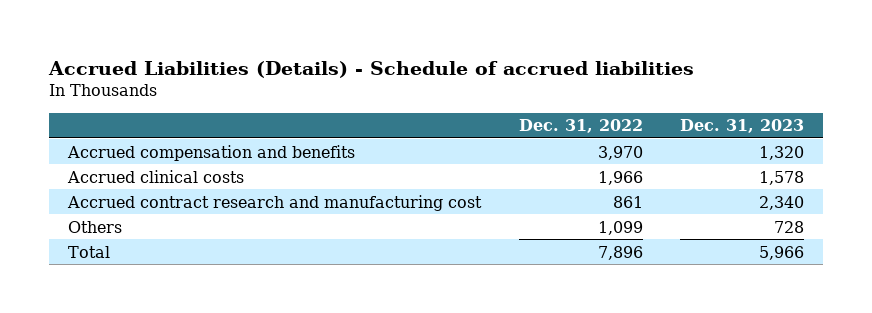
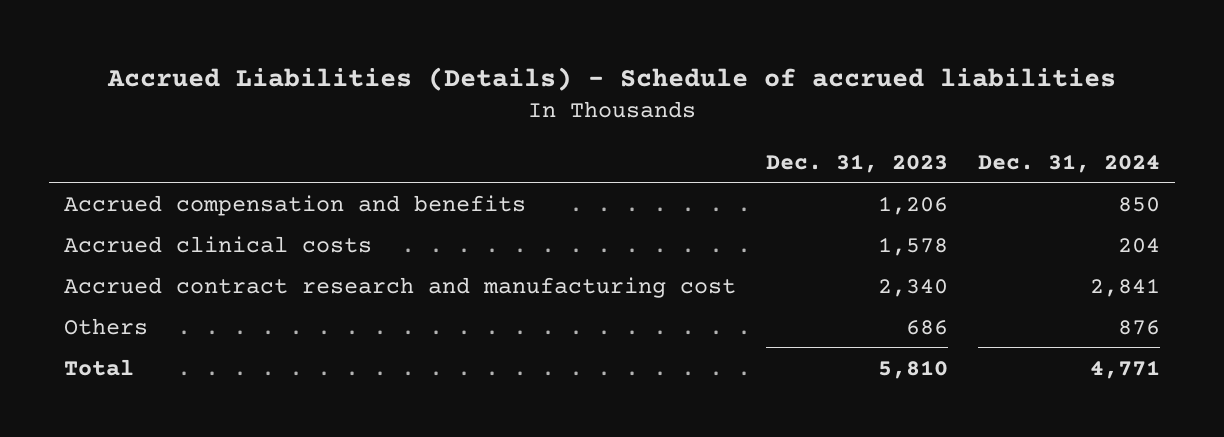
- | Dec. 31, 2022 | Dec. 31, 2023
+ | Dec. 31, 2023 | Dec. 31, 2024
- Accrued compensation and benefits | 3,970 | 1,320
+ Accrued compensation and benefits | 1,206 | 850
- Others | 1,099 | 728
- Total | 7,896 | 5,966
+ Others | 686 | 876
+ Total | 5,810 | 4,771

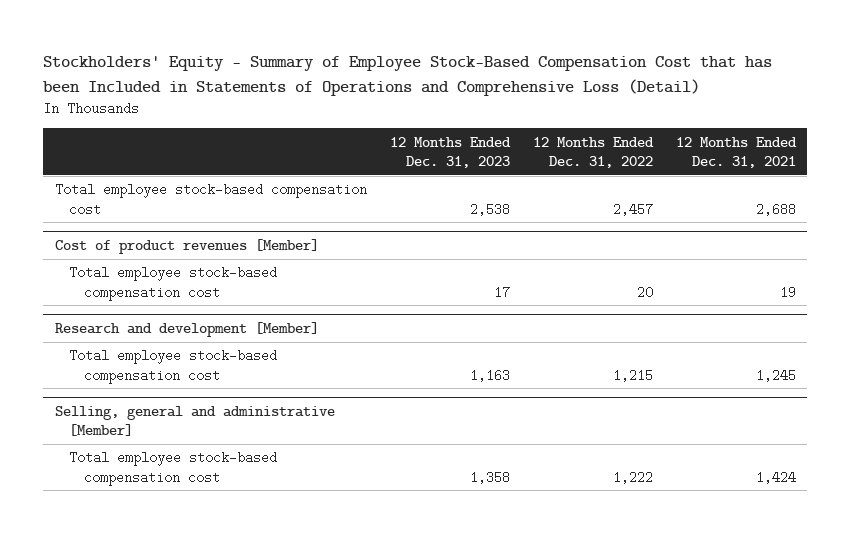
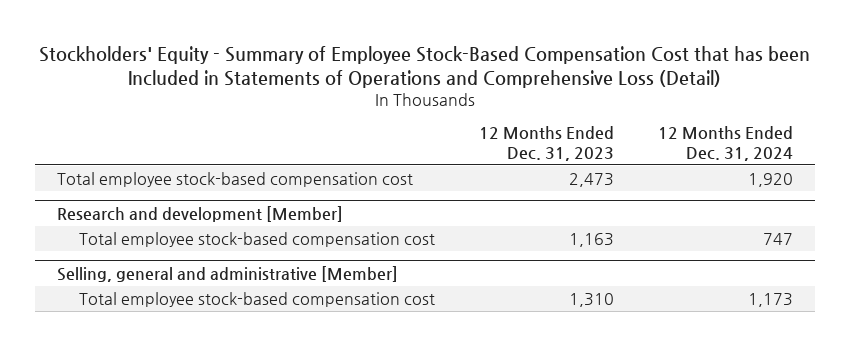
- | 12 Months Ended Dec. 31, 2023 | 12 Months Ended Dec. 31, 2022 | 12 Months Ended Dec. 31, 2021
+ | 12 Months Ended Dec. 31, 2023 | 12 Months Ended Dec. 31, 2024
- Total employee stock-based compensation cost | 2,538 | 2,457 | 2,688
- Cost of product revenues [Member]
- Total employee stock-based compensation cost | 17 | 20 | 19
+ Total employee stock-based compensation cost | 2,473 | 1,920
@ Selling, general and administrative [Member]
- Total employee stock-based compensation cost | 1,358 | 1,222 | 1,424
+ Total employee stock-based compensation cost | 1,310 | 1,173

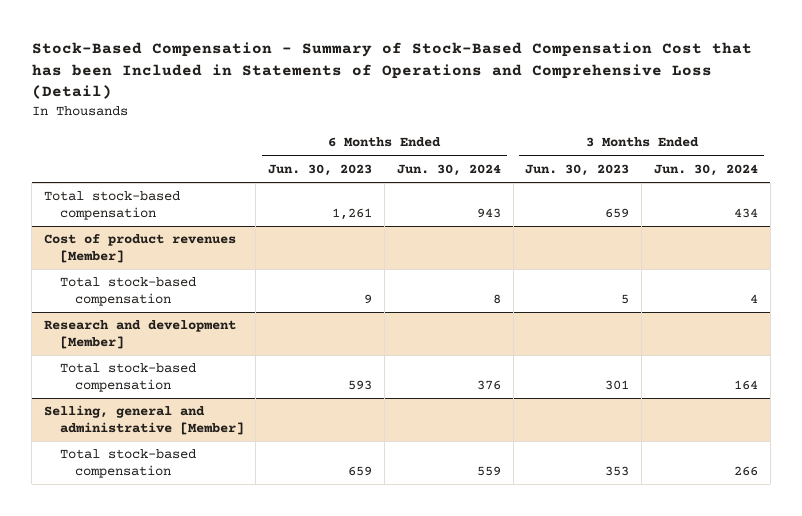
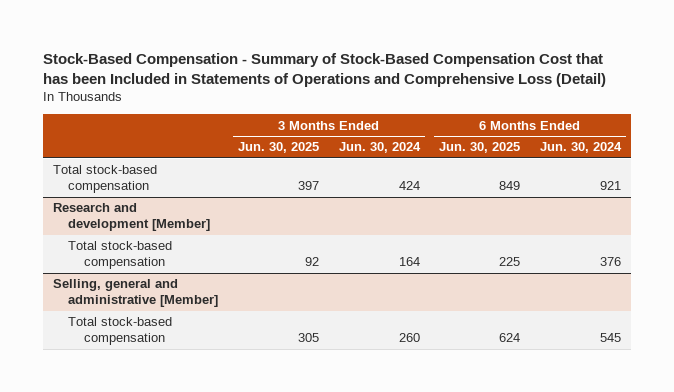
- | 6 Months Ended Jun. 30, 2023 | 6 Months Ended Jun. 30, 2024 | 3 Months Ended Jun. 30, 2023 | 3 Months Ended Jun. 30, 2024
+ | 3 Months Ended Jun. 30, 2025 | 3 Months Ended Jun. 30, 2024 | 6 Months Ended Jun. 30, 2025 | 6 Months Ended Jun. 30, 2024
- Total stock-based compensation | 1,261 | 943 | 659 | 434
- Cost of product revenues [Member]
- Total stock-based compensation | 9 | 8 | 5 | 4
+ Total stock-based compensation | 397 | 424 | 849 | 921
@ Selling, general and administrative [Member]
- Total stock-based compensation | 659 | 559 | 353 | 266
+ Total stock-based compensation | 305 | 260 | 624 | 545

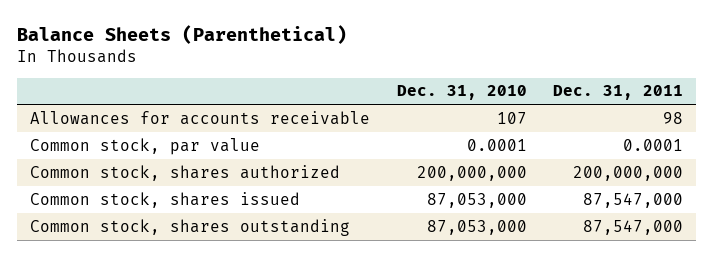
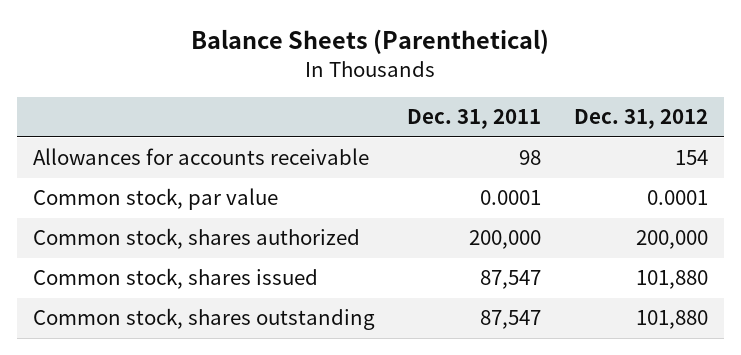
- | Dec. 31, 2010 | Dec. 31, 2011
+ | Dec. 31, 2011 | Dec. 31, 2012
- Common stock, shares authorized | 200,000,000 | 200,000,000
- Common stock, shares issued | 87,053,000 | 87,547,000
- Common stock, shares outstanding | 87,053,000 | 87,547,000
+ Common stock, shares authorized | 200,000 | 200,000
+ Common stock, shares issued | 87,547 | 101,880
+ Common stock, shares outstanding | 87,547 | 101,880

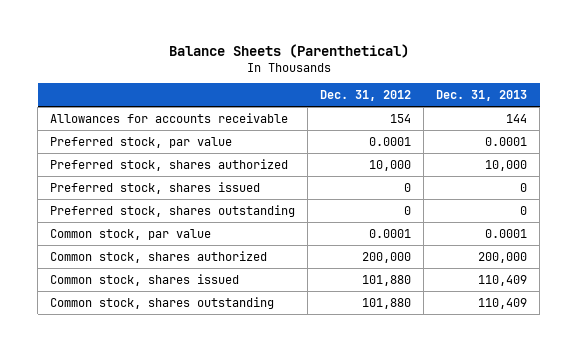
- | Dec. 31, 2011 | Dec. 31, 2012
+ | Dec. 31, 2012 | Dec. 31, 2013
+ Preferred stock, par value | 0.0001 | 0.0001
+ Preferred stock, shares authorized | 10,000 | 10,000
+ Preferred stock, shares issued | 0 | 0
+ Preferred stock, shares outstanding | 0 | 0

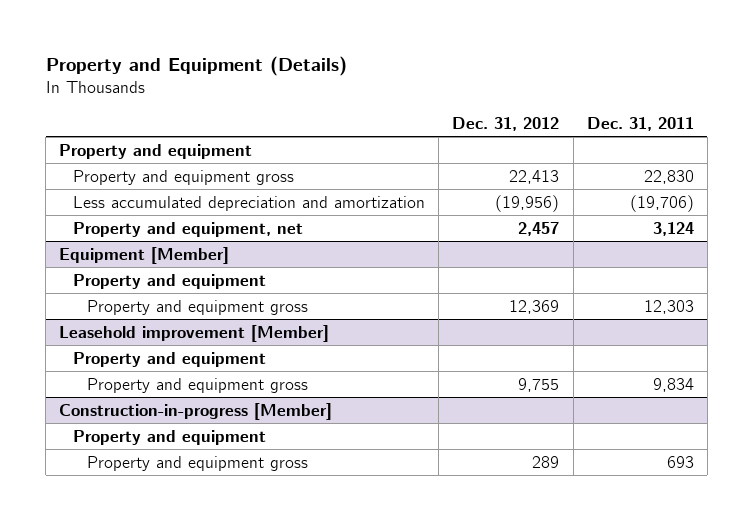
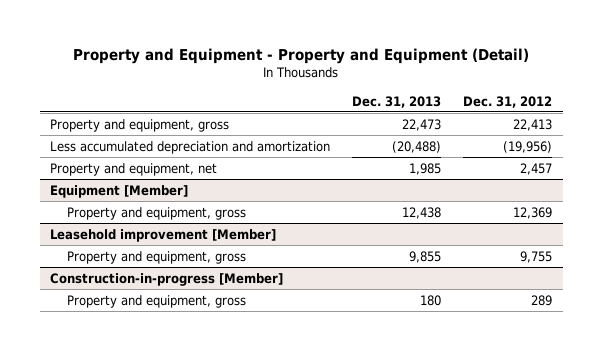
- Property and Equipment (Details)
+ Property and Equipment - Property and Equipment (Detail)
- | Dec. 31, 2012 | Dec. 31, 2011
+ | Dec. 31, 2013 | Dec. 31, 2012
- Property and equipment
- Property and equipment gross | 22,413 | 22,830
+ Property and equipment, gross | 22,473 | 22,413
@ Equipment [Member]
- Property and equipment
- Property and equipment gross | 12,369 | 12,303
+ Property and equipment, gross | 12,438 | 12,369
@ Leasehold improvement [Member]
- Property and equipment
- Property and equipment gross | 9,755 | 9,834
+ Property and equipment, gross | 9,855 | 9,755
@ Construction-in-progress [Member]
- Property and equipment
- Property and equipment gross | 289 | 693
+ Property and equipment, gross | 180 | 289

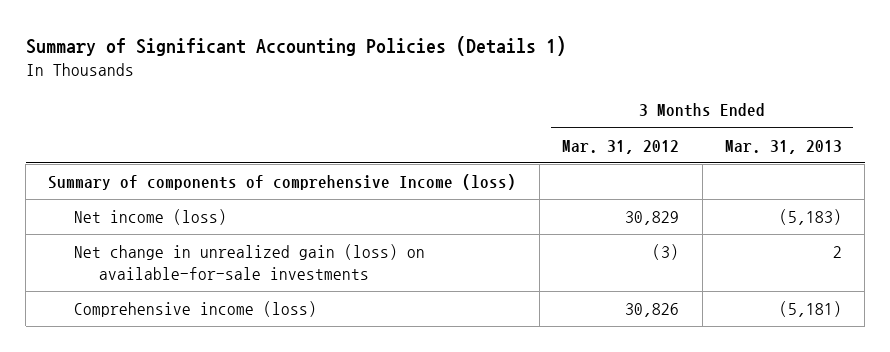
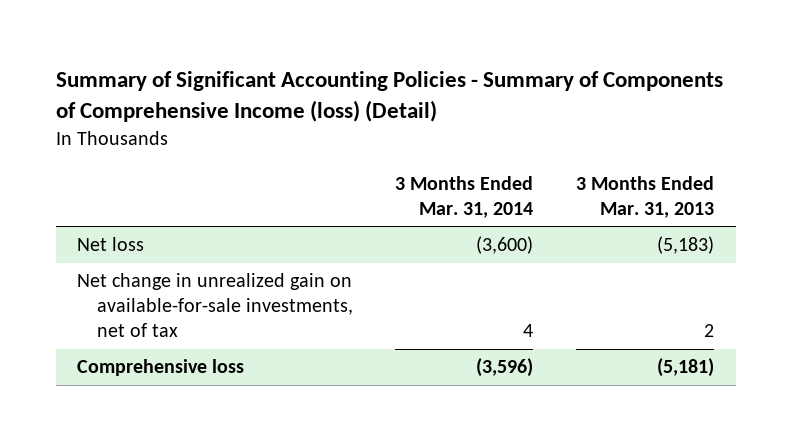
- Summary of Significant Accounting Policies (Details 1)
+ Summary of Significant Accounting Policies - Summary of Components of Comprehensive Income (loss) (Detail)
- | 3 Months Ended Mar. 31, 2012 | 3 Months Ended Mar. 31, 2013
+ | 3 Months Ended Mar. 31, 2014 | 3 Months Ended Mar. 31, 2013
- Summary of components of comprehensive Income (loss)
- Net income (loss) | 30,829 | (5,183)
- Net change in unrealized gain (loss) on available-for-sale investments | (3) | 2
- Comprehensive income (loss) | 30,826 | (5,181)
+ Net loss | (3,600) | (5,183)
+ Net change in unrealized gain on available-for-sale investments, net of tax | 4 | 2
+ Comprehensive loss | (3,596) | (5,181)

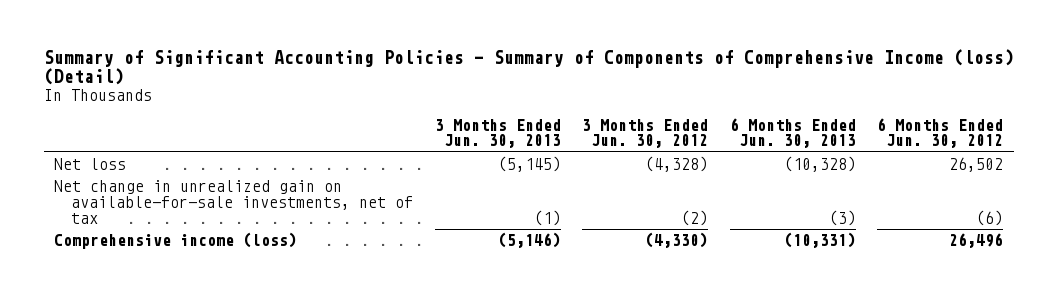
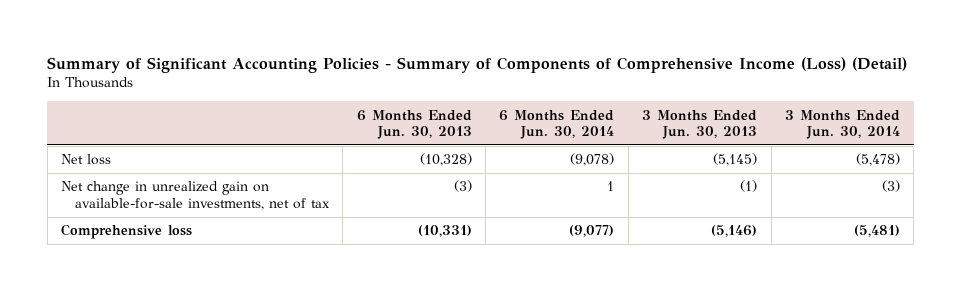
- Summary of Significant Accounting Policies - Summary of Components of Comprehensive Income (loss) (Detail)
+ Summary of Significant Accounting Policies - Summary of Components of Comprehensive Income (Loss) (Detail)
- | 3 Months Ended Jun. 30, 2013 | 3 Months Ended Jun. 30, 2012 | 6 Months Ended Jun. 30, 2013 | 6 Months Ended Jun. 30, 2012
+ | 6 Months Ended Jun. 30, 2013 | 6 Months Ended Jun. 30, 2014 | 3 Months Ended Jun. 30, 2013 | 3 Months Ended Jun. 30, 2014
- Comprehensive income (loss) | (5,146) | (4,330) | (10,331) | 26,496
+ Comprehensive loss | (10,331) | (9,077) | (5,146) | (5,481)

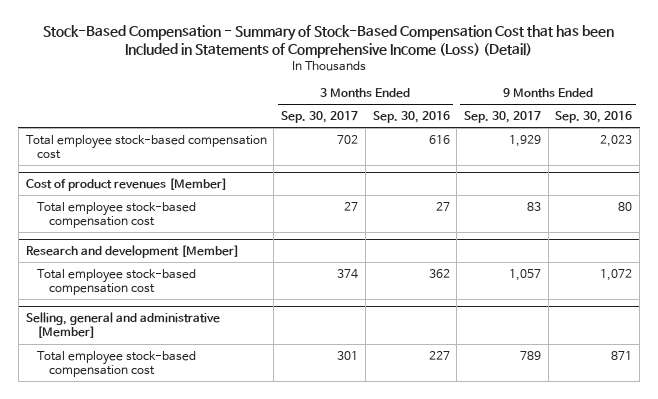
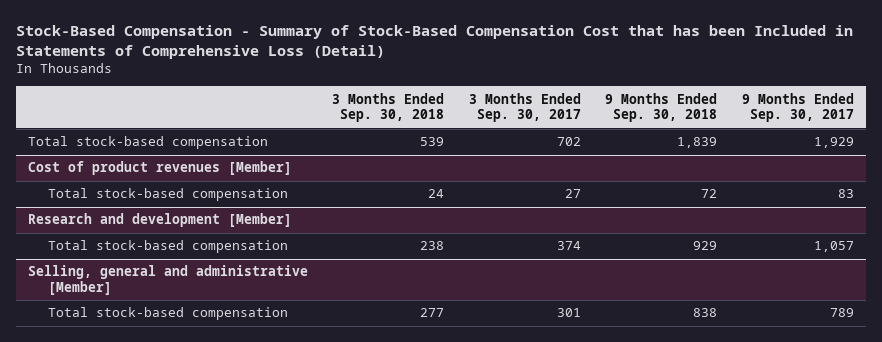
- Stock-Based Compensation - Summary of Stock-Based Compensation Cost that has been Included in Statements of Comprehensive Income (Loss) (Detail)
+ Stock-Based Compensation - Summary of Stock-Based Compensation Cost that has been Included in Statements of Comprehensive Loss (Detail)
- | 3 Months Ended Sep. 30, 2017 | 3 Months Ended Sep. 30, 2016 | 9 Months Ended Sep. 30, 2017 | 9 Months Ended Sep. 30, 2016
+ | 3 Months Ended Sep. 30, 2018 | 3 Months Ended Sep. 30, 2017 | 9 Months Ended Sep. 30, 2018 | 9 Months Ended Sep. 30, 2017
- Total employee stock-based compensation cost | 702 | 616 | 1,929 | 2,023
+ Total stock-based compensation | 539 | 702 | 1,839 | 1,929
@ Cost of product revenues [Member]
- Total employee stock-based compensation cost | 27 | 27 | 83 | 80
+ Total stock-based compensation | 24 | 27 | 72 | 83
@ Research and development [Member]
- Total employee stock-based compensation cost | 374 | 362 | 1,057 | 1,072
+ Total stock-based compensation | 238 | 374 | 929 | 1,057
@ Selling, general and administrative [Member]
- Total employee stock-based compensation cost | 301 | 227 | 789 | 871
+ Total stock-based compensation | 277 | 301 | 838 | 789

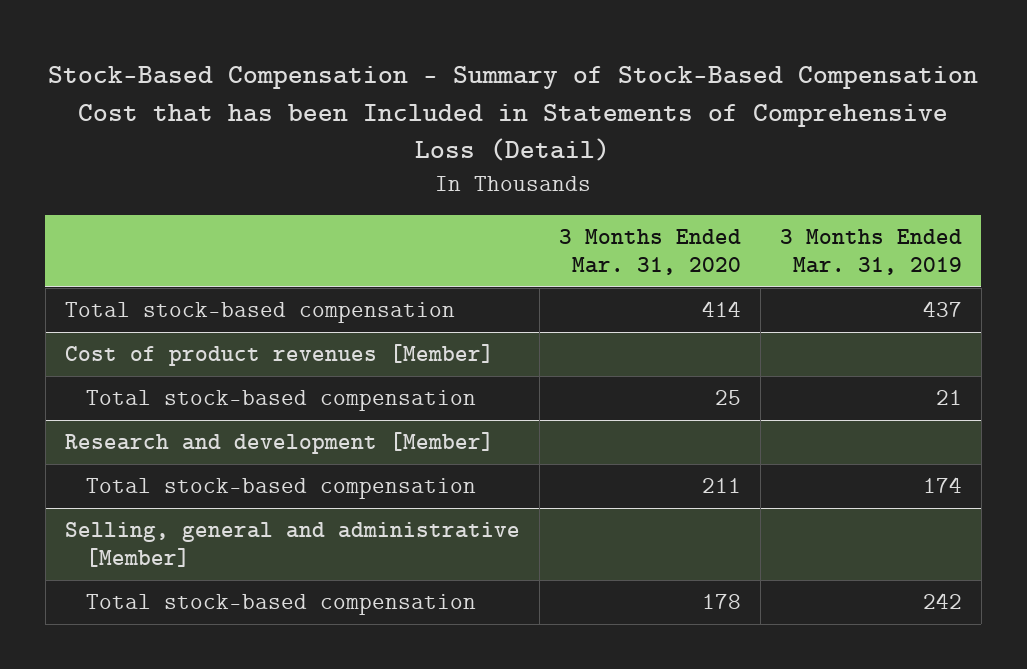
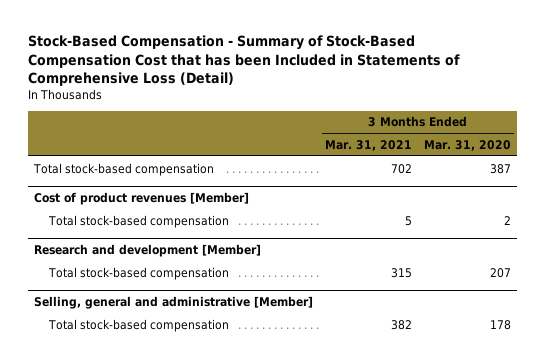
- | 3 Months Ended Mar. 31, 2020 | 3 Months Ended Mar. 31, 2019
+ | 3 Months Ended Mar. 31, 2021 | 3 Months Ended Mar. 31, 2020
- Total stock-based compensation | 414 | 437
+ Total stock-based compensation | 702 | 387
@ Cost of product revenues [Member]
- Total stock-based compensation | 25 | 21
+ Total stock-based compensation | 5 | 2
@ Research and development [Member]
- Total stock-based compensation | 211 | 174
+ Total stock-based compensation | 315 | 207

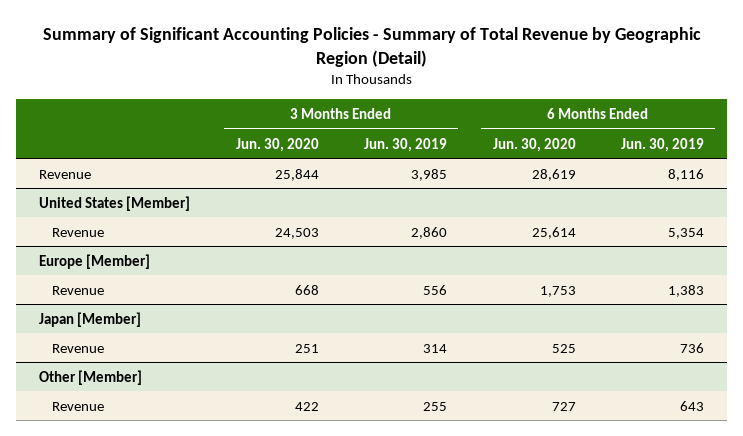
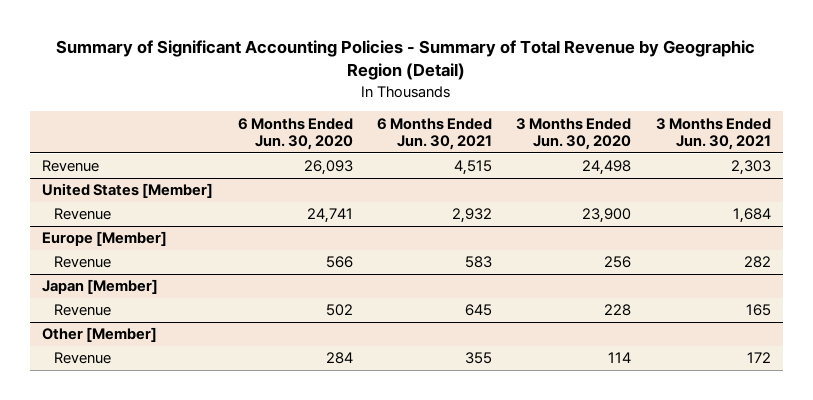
- | 3 Months Ended Jun. 30, 2020 | 3 Months Ended Jun. 30, 2019 | 6 Months Ended Jun. 30, 2020 | 6 Months Ended Jun. 30, 2019
+ | 6 Months Ended Jun. 30, 2020 | 6 Months Ended Jun. 30, 2021 | 3 Months Ended Jun. 30, 2020 | 3 Months Ended Jun. 30, 2021
- Revenue | 25,844 | 3,985 | 28,619 | 8,116
+ Revenue | 26,093 | 4,515 | 24,498 | 2,303
@ United States [Member]
- Revenue | 24,503 | 2,860 | 25,614 | 5,354
+ Revenue | 24,741 | 2,932 | 23,900 | 1,684
@ Europe [Member]
- Revenue | 668 | 556 | 1,753 | 1,383
+ Revenue | 566 | 583 | 256 | 282
@ Japan [Member]
- Revenue | 251 | 314 | 525 | 736
+ Revenue | 502 | 645 | 228 | 165
@ Other [Member]
- Revenue | 422 | 255 | 727 | 643
+ Revenue | 284 | 355 | 114 | 172

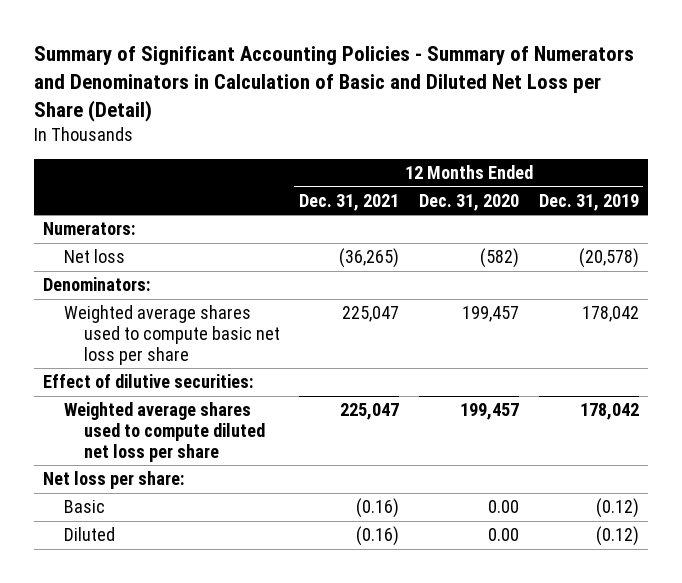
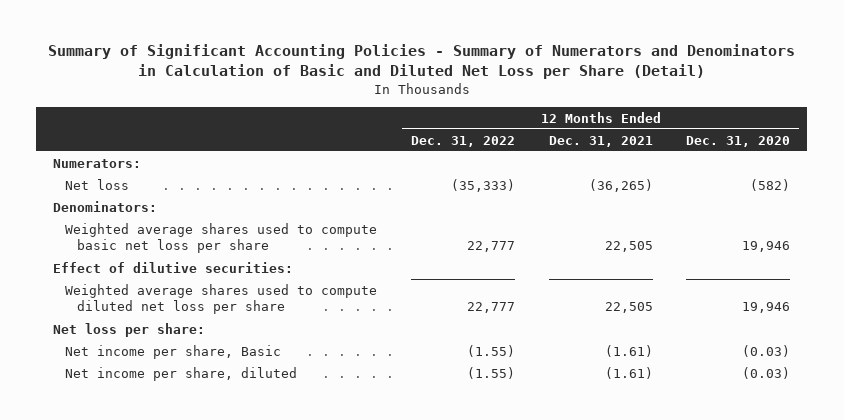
- | 12 Months Ended Dec. 31, 2021 | 12 Months Ended Dec. 31, 2020 | 12 Months Ended Dec. 31, 2019
+ | 12 Months Ended Dec. 31, 2022 | 12 Months Ended Dec. 31, 2021 | 12 Months Ended Dec. 31, 2020
- Weighted average shares used to compute basic net loss per share | 225,047 | 199,457 | 178,042
+ Weighted average shares used to compute basic net loss per share | 22,777 | 22,505 | 19,946
- Weighted average shares used to compute diluted net loss per share | 225,047 | 199,457 | 178,042
+ Weighted average shares used to compute diluted net loss per share | 22,777 | 22,505 | 19,946
- Basic | (0.16) | 0.00 | (0.12)
- Diluted | (0.16) | 0.00 | (0.12)
+ Net income per share, Basic | (1.55) | (1.61) | (0.03)
+ Net income per share, diluted | (1.55) | (1.61) | (0.03)

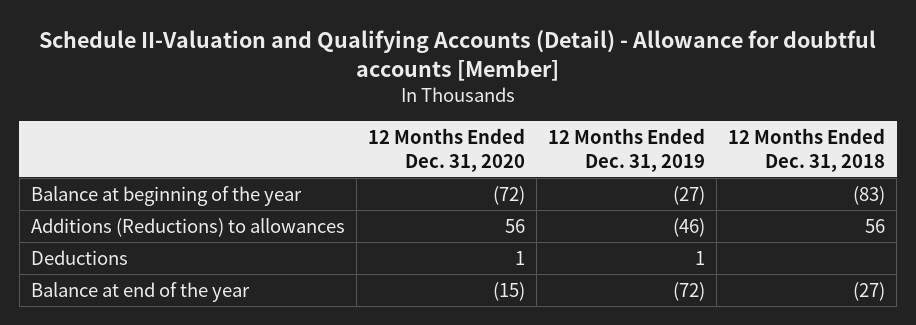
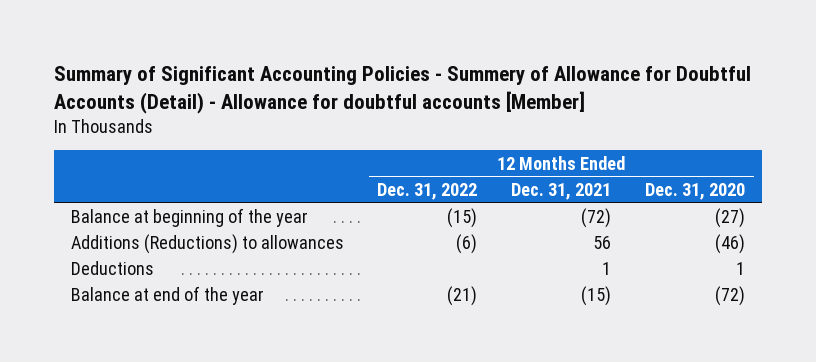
- Schedule II-Valuation and Qualifying Accounts (Detail) - Allowance for doubtful accounts [Member]
+ Summary of Significant Accounting Policies - Summery of Allowance for Doubtful Accounts (Detail) - Allowance for doubtful accounts [Member]
- | 12 Months Ended Dec. 31, 2020 | 12 Months Ended Dec. 31, 2019 | 12 Months Ended Dec. 31, 2018
+ | 12 Months Ended Dec. 31, 2022 | 12 Months Ended Dec. 31, 2021 | 12 Months Ended Dec. 31, 2020
- Balance at beginning of the year | (72) | (27) | (83)
- Additions (Reductions) to allowances | 56 | (46) | 56
+ Balance at beginning of the year | (15) | (72) | (27)
+ Additions (Reductions) to allowances | (6) | 56 | (46)
- Balance at end of the year | (15) | (72) | (27)
+ Balance at end of the year | (21) | (15) | (72)

